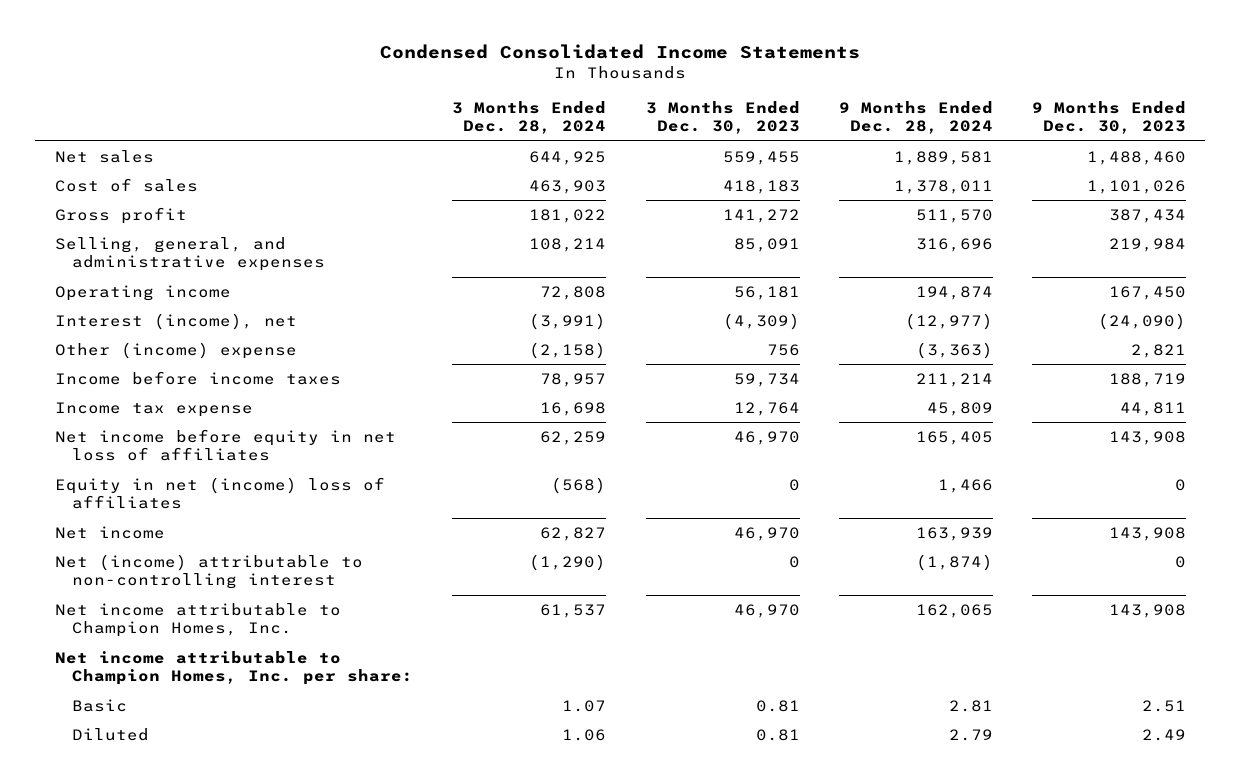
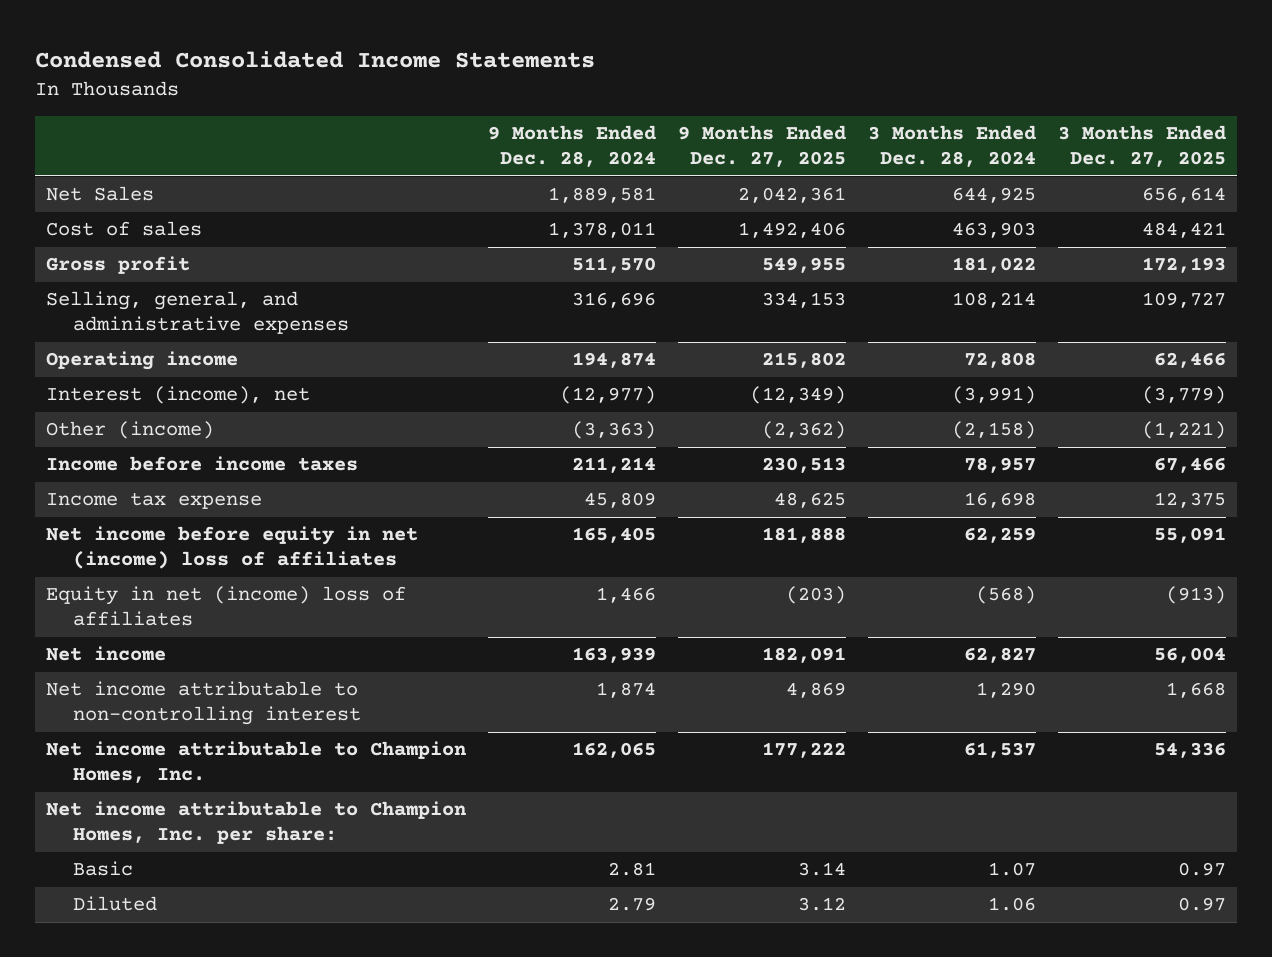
- | 3 Months Ended Dec. 28, 2024 | 3 Months Ended Dec. 30, 2023 | 9 Months Ended Dec. 28, 2024 | 9 Months Ended Dec. 30, 2023
+ | 9 Months Ended Dec. 28, 2024 | 9 Months Ended Dec. 27, 2025 | 3 Months Ended Dec. 28, 2024 | 3 Months Ended Dec. 27, 2025
- Net sales | 644,925 | 559,455 | 1,889,581 | 1,488,460
+ Net Sales | 1,889,581 | 2,042,361 | 644,925 | 656,614
- Other (income) expense | (2,158) | 756 | (3,363) | 2,821
+ Other (income) | (3,363) | (2,362) | (2,158) | (1,221)
- Net income before equity in net loss of affiliates | 62,259 | 46,970 | 165,405 | 143,908
+ Net income before equity in net (income) loss of affiliates | 165,405 | 181,888 | 62,259 | 55,091
- Net (income) attributable to non-controlling interest | (1,290) | 0 | (1,874) | 0
+ Net income attributable to non-controlling interest | 1,874 | 4,869 | 1,290 | 1,668

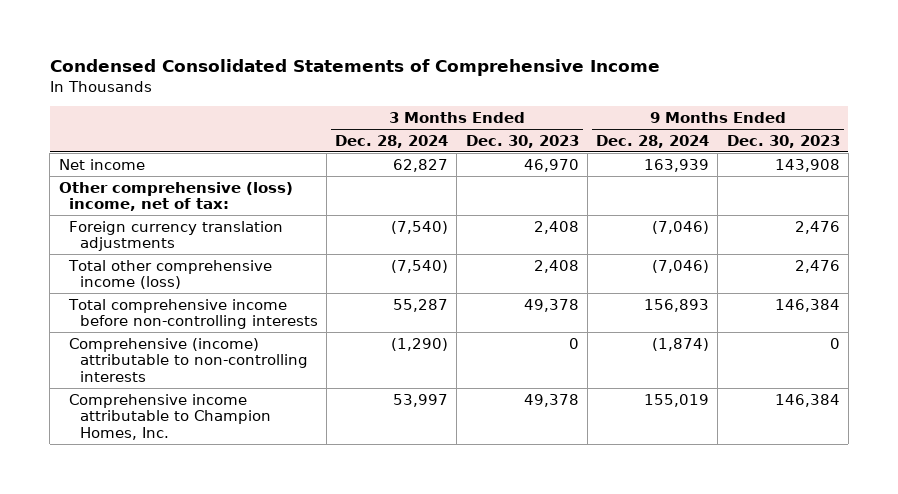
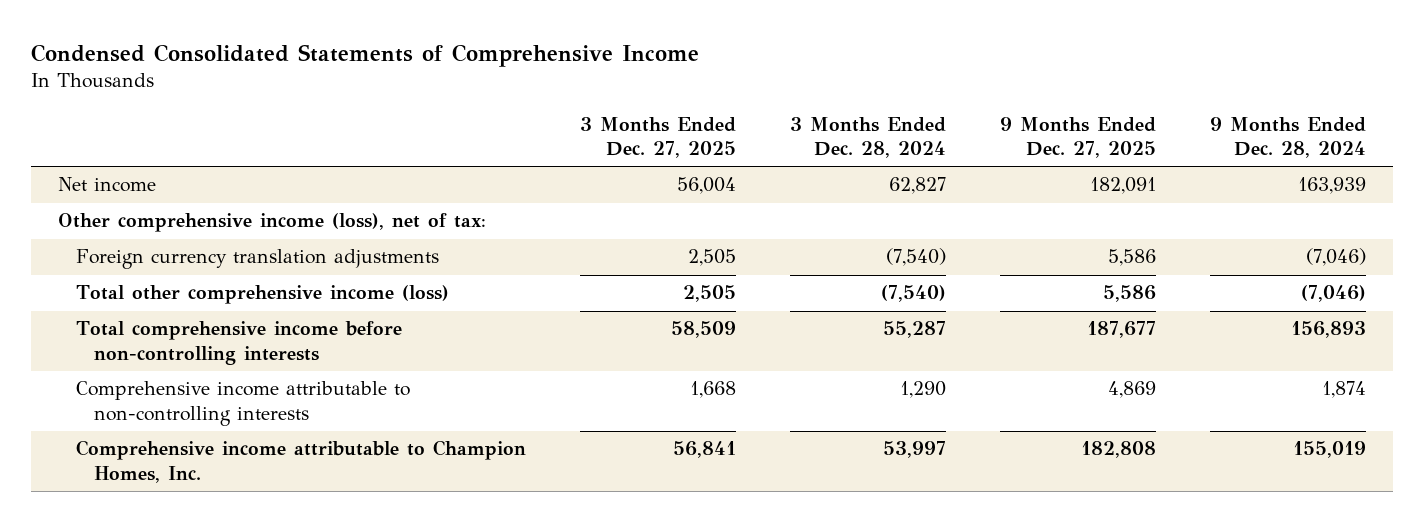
- | 3 Months Ended Dec. 28, 2024 | 3 Months Ended Dec. 30, 2023 | 9 Months Ended Dec. 28, 2024 | 9 Months Ended Dec. 30, 2023
+ | 3 Months Ended Dec. 27, 2025 | 3 Months Ended Dec. 28, 2024 | 9 Months Ended Dec. 27, 2025 | 9 Months Ended Dec. 28, 2024
- Other comprehensive (loss) income, net of tax:
+ Other comprehensive income (loss), net of tax:
- Comprehensive (income) attributable to non-controlling interests | (1,290) | 0 | (1,874) | 0
+ Comprehensive income attributable to non-controlling interests | 1,668 | 1,290 | 4,869 | 1,874

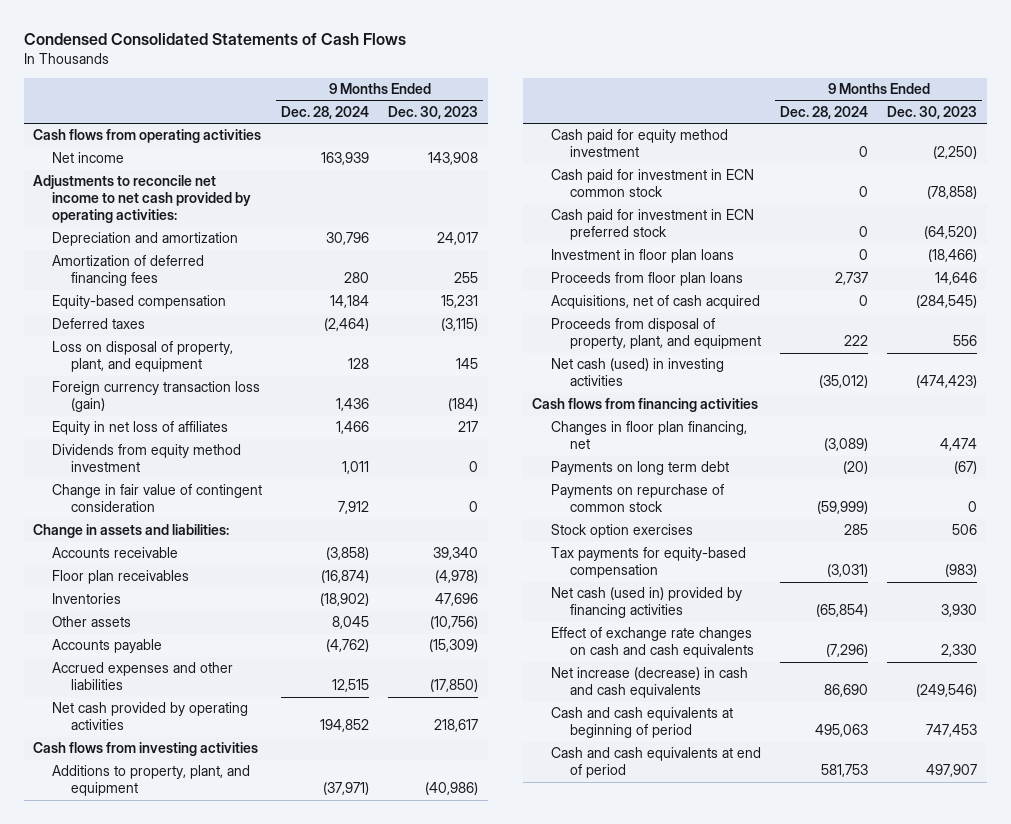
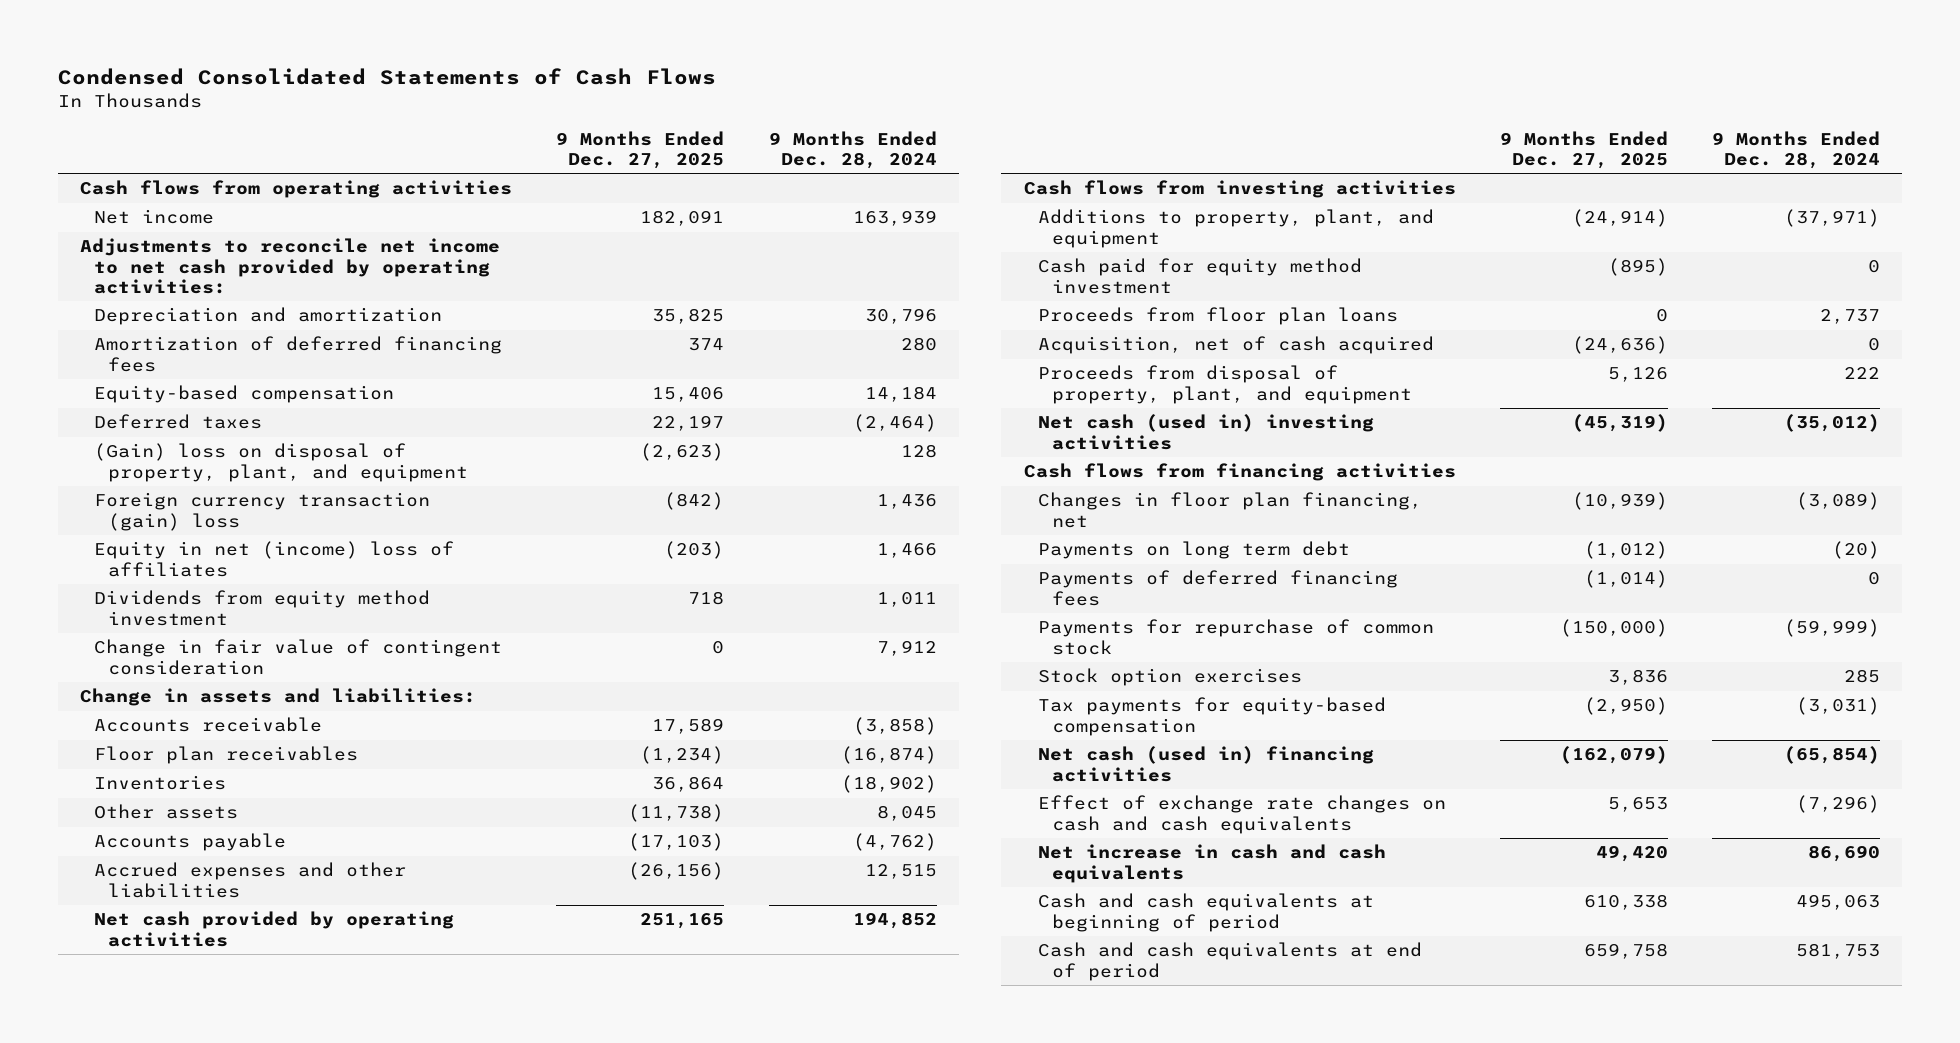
- | 9 Months Ended Dec. 28, 2024 | 9 Months Ended Dec. 30, 2023
+ | 9 Months Ended Dec. 27, 2025 | 9 Months Ended Dec. 28, 2024
- Loss on disposal of property, plant, and equipment | 128 | 145
- Foreign currency transaction loss (gain) | 1,436 | (184)
- Equity in net loss of affiliates | 1,466 | 217
+ (Gain) loss on disposal of property, plant, and equipment | (2,623) | 128
+ Foreign currency transaction (gain) loss | (842) | 1,436
+ Equity in net (income) loss of affiliates | (203) | 1,466
- Cash paid for investment in ECN common stock | 0 | (78,858)
- Cash paid for investment in ECN preferred stock | 0 | (64,520)
- Investment in floor plan loans | 0 | (18,466)
- Acquisitions, net of cash acquired | 0 | (284,545)
+ Acquisition, net of cash acquired | (24,636) | 0
- Net cash (used) in investing activities | (35,012) | (474,423)
+ Net cash (used in) investing activities | (45,319) | (35,012)
- Payments on repurchase of common stock | (59,999) | 0
+ Payments of deferred financing fees | (1,014) | 0
+ Payments for repurchase of common stock | (150,000) | (59,999)
- Net cash (used in) provided by financing activities | (65,854) | 3,930
+ Net cash (used in) financing activities | (162,079) | (65,854)
- Net increase (decrease) in cash and cash equivalents | 86,690 | (249,546)
+ Net increase in cash and cash equivalents | 49,420 | 86,690

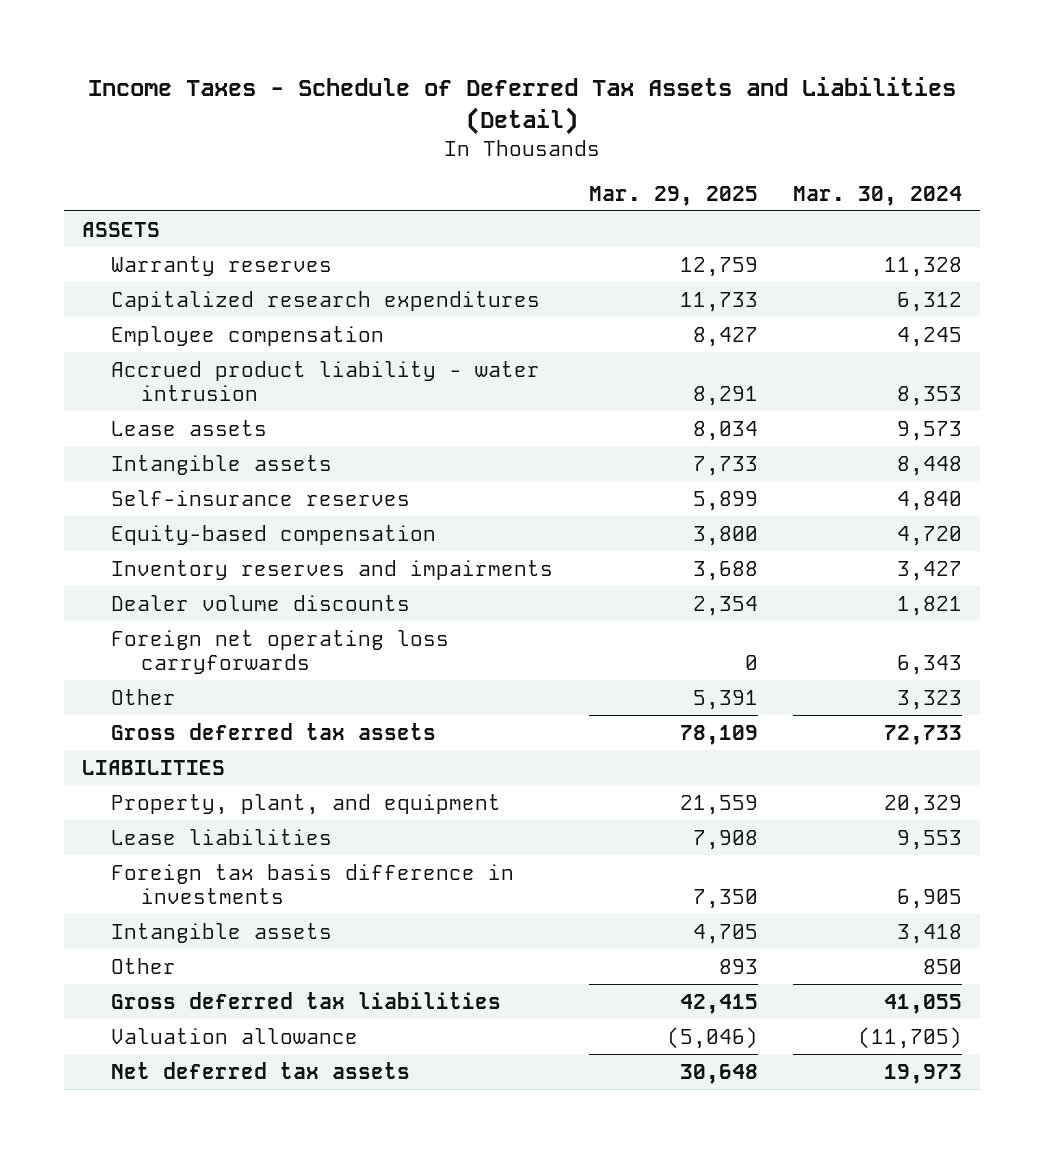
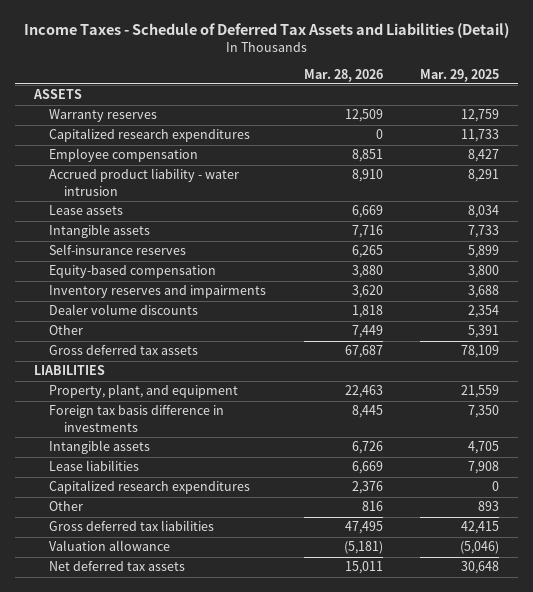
- | Mar. 29, 2025 | Mar. 30, 2024
+ | Mar. 28, 2026 | Mar. 29, 2025
- Foreign net operating loss carryforwards | 0 | 6,343
moved down: Lease liabilities | 6,669 | 7,908
+ Capitalized research expenditures | 2,376 | 0

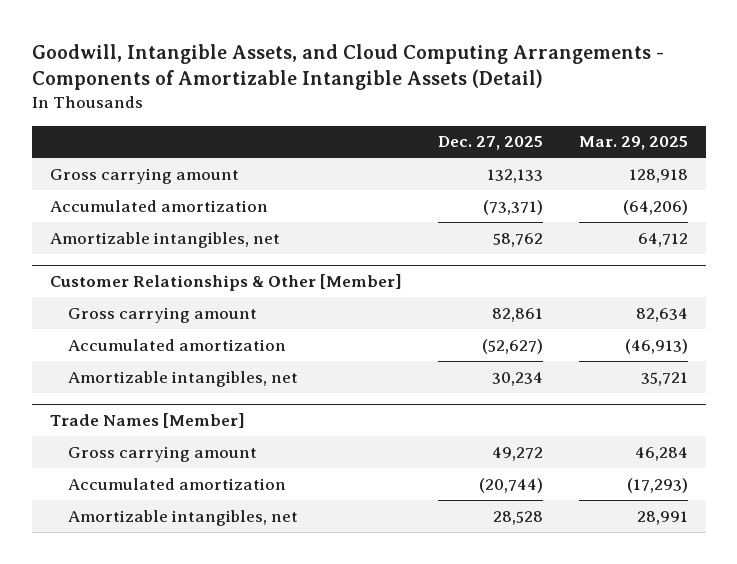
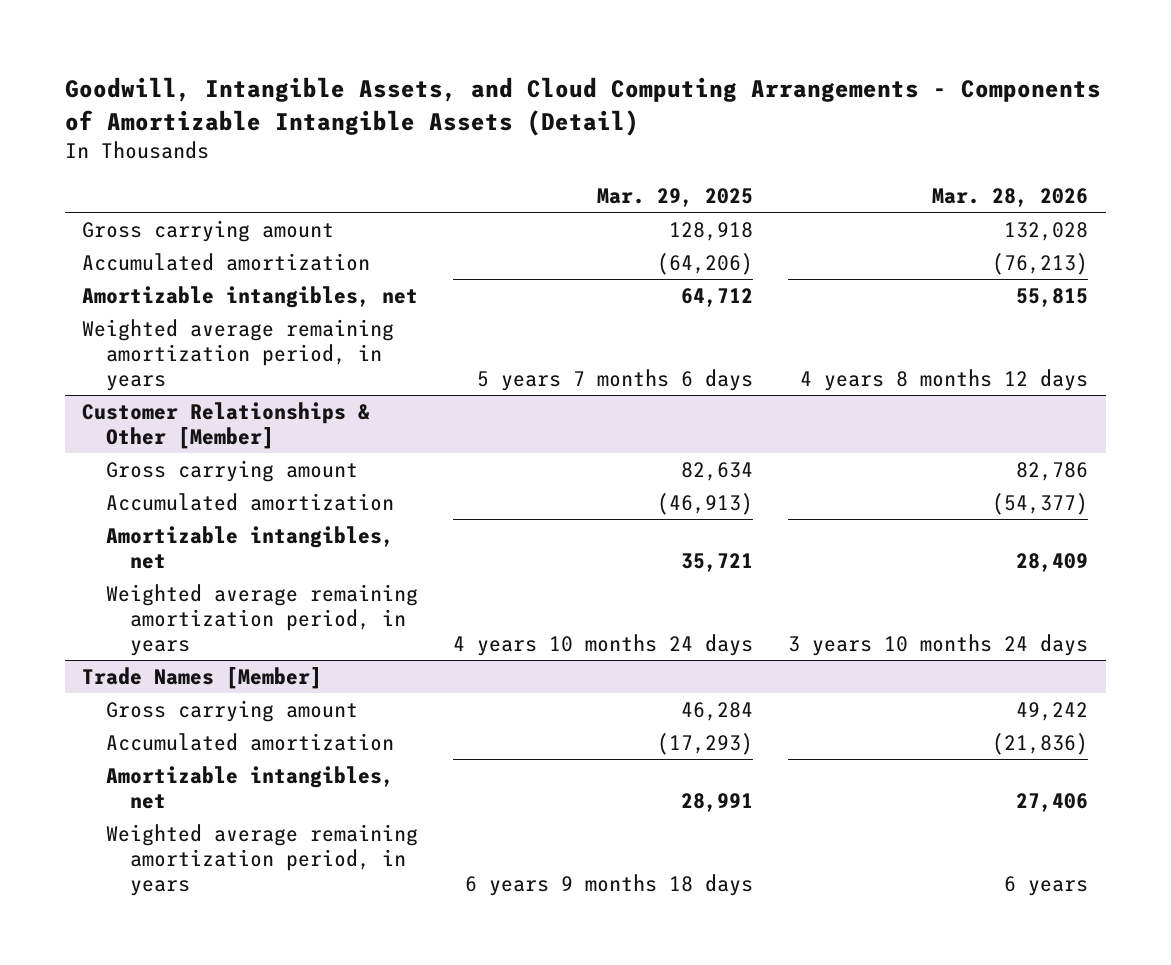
- | Dec. 27, 2025 | Mar. 29, 2025
+ | Mar. 29, 2025 | Mar. 28, 2026
+ Weighted average remaining amortization period, in years | 5 years 7 months 6 days | 4 years 8 months 12 days
@ Customer Relationships & Other [Member]
+ Weighted average remaining amortization period, in years | 4 years 10 months 24 days | 3 years 10 months 24 days
@ Trade Names [Member]
+ Weighted average remaining amortization period, in years | 6 years 9 months 18 days | 6 years

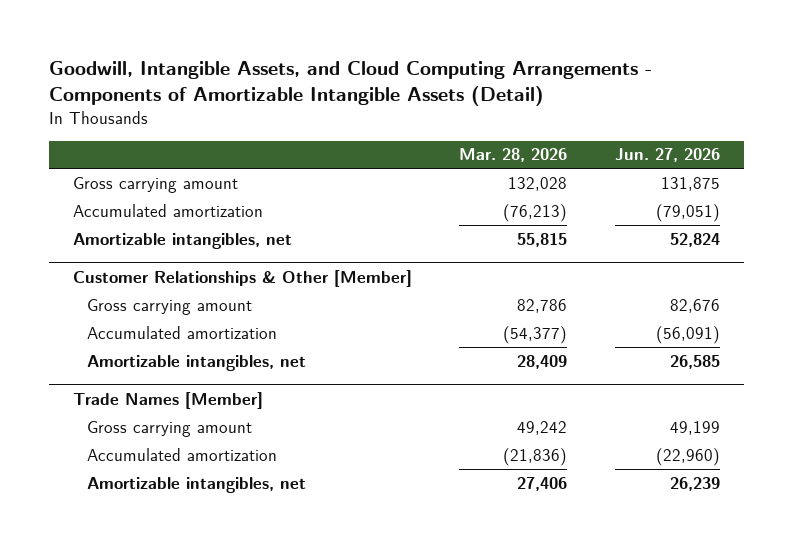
- | Mar. 29, 2025 | Mar. 28, 2026
+ | Mar. 28, 2026 | Jun. 27, 2026
- Weighted average remaining amortization period, in years | 5 years 7 months 6 days | 4 years 8 months 12 days
@ Customer Relationships & Other [Member]
- Weighted average remaining amortization period, in years | 4 years 10 months 24 days | 3 years 10 months 24 days
@ Trade Names [Member]
- Weighted average remaining amortization period, in years | 6 years 9 months 18 days | 6 years

